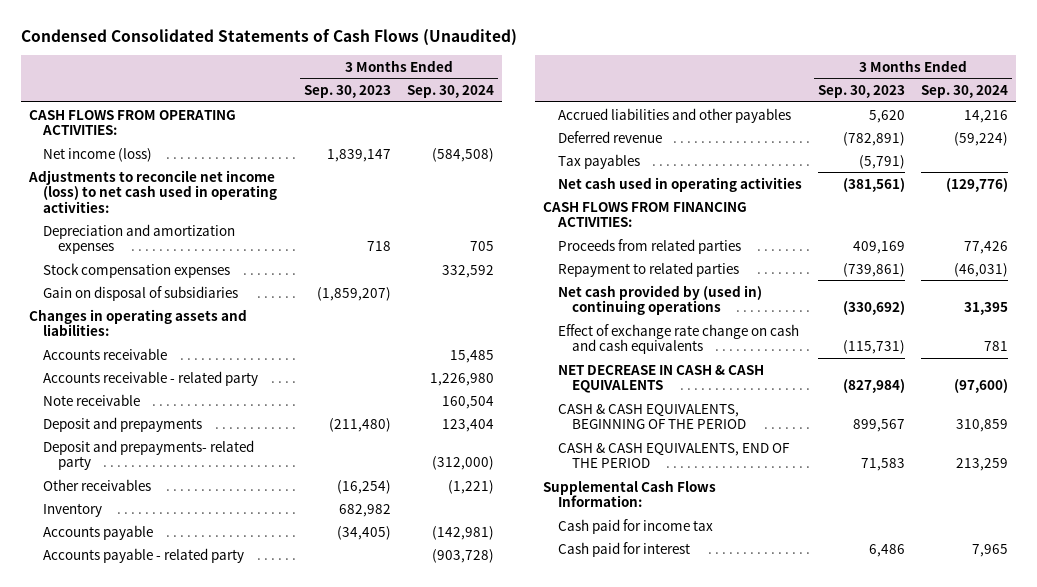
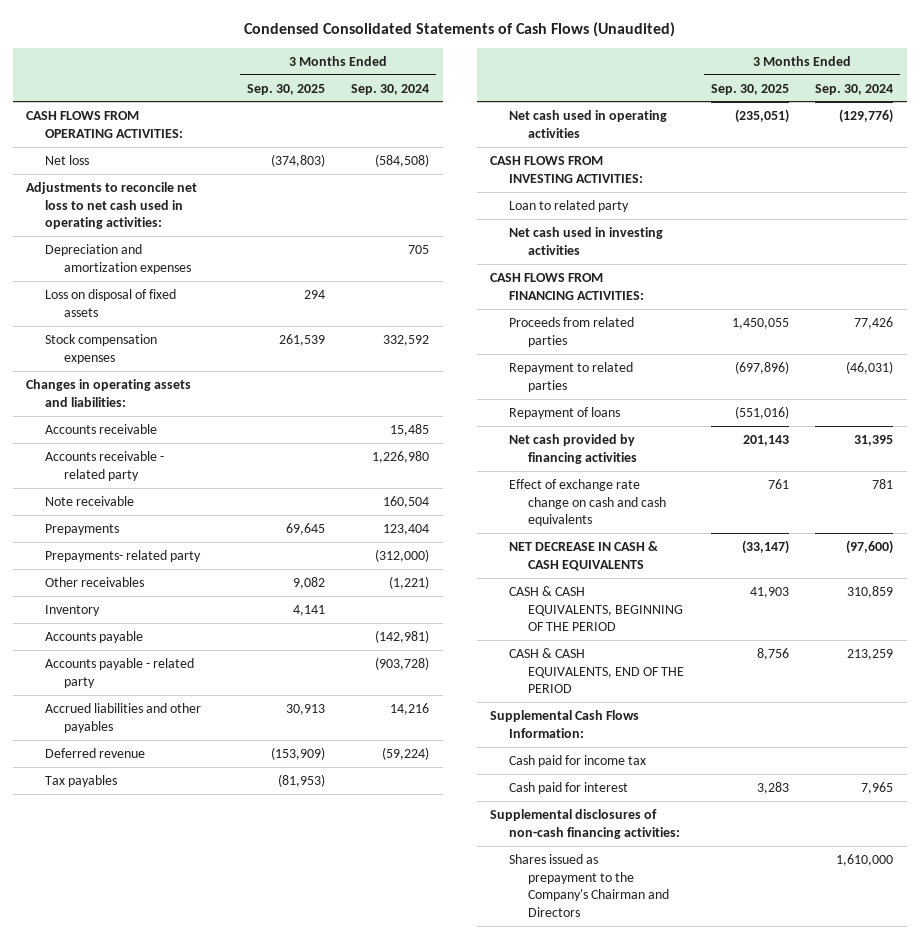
- | 3 Months Ended Sep. 30, 2023 | 3 Months Ended Sep. 30, 2024
+ | 3 Months Ended Sep. 30, 2025 | 3 Months Ended Sep. 30, 2024
- Net income (loss) | 1,839,147 | (584,508)
- Adjustments to reconcile net income (loss) to net cash used in operating activities:
+ Net loss | (374,803) | (584,508)
+ Adjustments to reconcile net loss to net cash used in operating activities:
+ Loss on disposal of fixed assets | 294 |
- Gain on disposal of subsidiaries | (1,859,207) |
- Deposit and prepayments | (211,480) | 123,404
- Deposit and prepayments- related party | | (312,000)
+ Prepayments | 69,645 | 123,404
+ Prepayments- related party | | (312,000)
+ CASH FLOWS FROM INVESTING ACTIVITIES:
+ Loan to related party
+ Net cash used in investing activities
- Net cash provided by (used in) continuing operations | (330,692) | 31,395
+ Repayment of loans | (551,016) |
+ Net cash provided by financing activities | 201,143 | 31,395
+ Supplemental disclosures of non-cash financing activities:
+ Shares issued as prepayment to the Company's Chairman and Directors | | 1,610,000

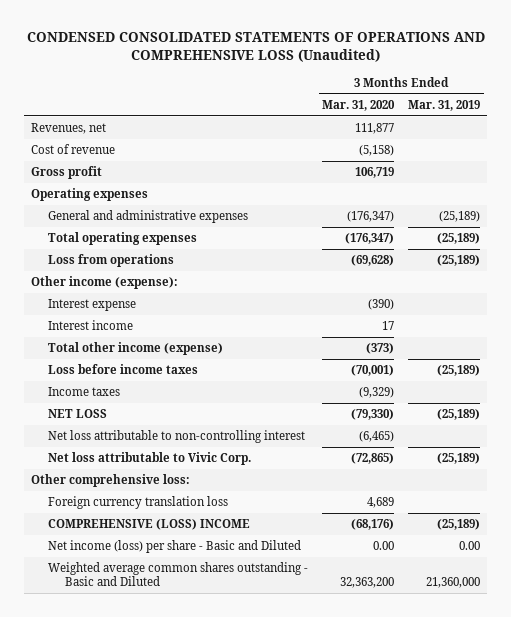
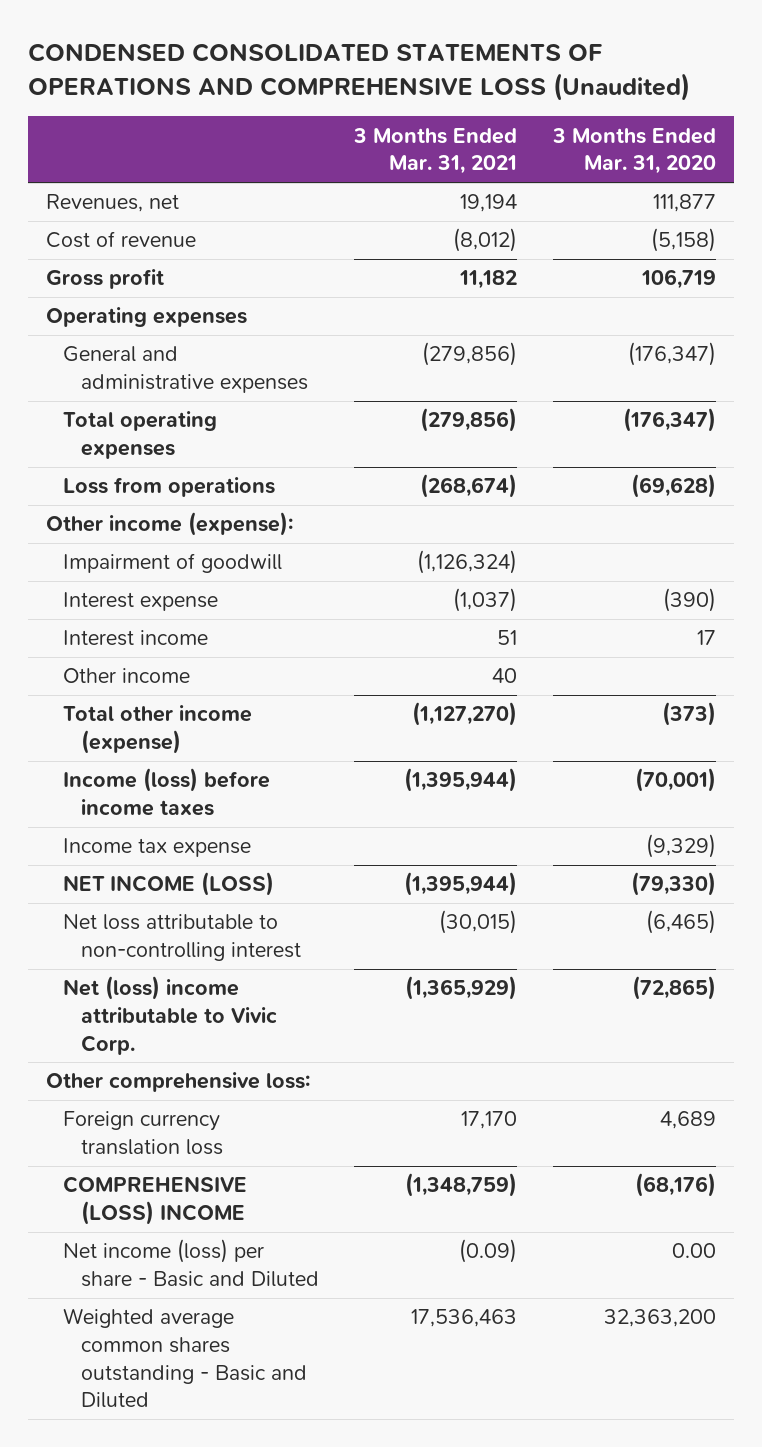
- | 3 Months Ended Mar. 31, 2020 | 3 Months Ended Mar. 31, 2019
+ | 3 Months Ended Mar. 31, 2021 | 3 Months Ended Mar. 31, 2020
+ Impairment of goodwill | (1,126,324) |
+ Other income | 40 |
- Loss before income taxes | (70,001) | (25,189)
- Income taxes | (9,329) |
- NET LOSS | (79,330) | (25,189)
+ Income (loss) before income taxes | (1,395,944) | (70,001)
+ Income tax expense | | (9,329)
+ NET INCOME (LOSS) | (1,395,944) | (79,330)
- Net loss attributable to Vivic Corp. | (72,865) | (25,189)
+ Net (loss) income attributable to Vivic Corp. | (1,365,929) | (72,865)

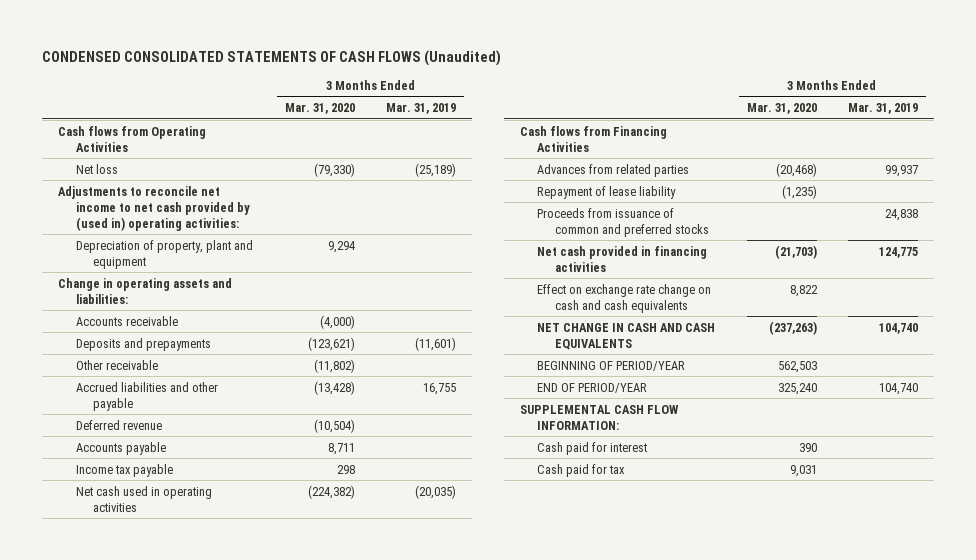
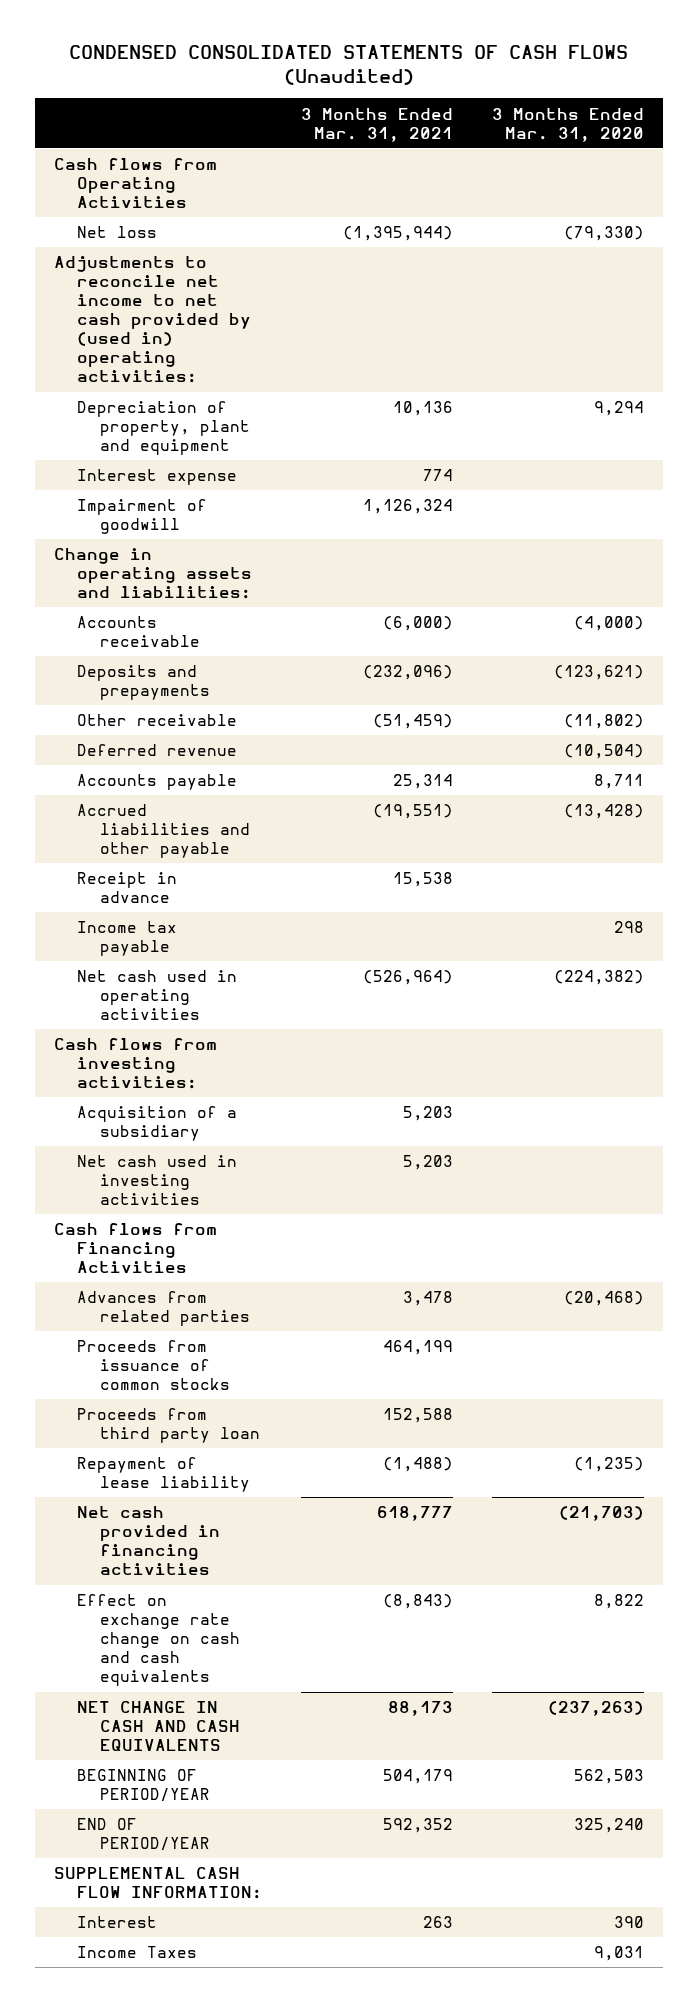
- | 3 Months Ended Mar. 31, 2020 | 3 Months Ended Mar. 31, 2019
+ | 3 Months Ended Mar. 31, 2021 | 3 Months Ended Mar. 31, 2020
+ Interest expense | 774 |
+ Impairment of goodwill | 1,126,324 |
moved down: Accrued liabilities and other payable | (19,551) | (13,428)
+ Receipt in advance | 15,538 |
+ Cash flows from investing activities:
+ Acquisition of a subsidiary | 5,203 |
+ Net cash used in investing activities | 5,203 |
+ Proceeds from issuance of common stocks | 464,199 |
+ Proceeds from third party loan | 152,588 |
- Proceeds from issuance of common and preferred stocks | | 24,838
- Cash paid for interest | 390 |
- Cash paid for tax | 9,031 |
+ Interest | 263 | 390
+ Income Taxes | | 9,031

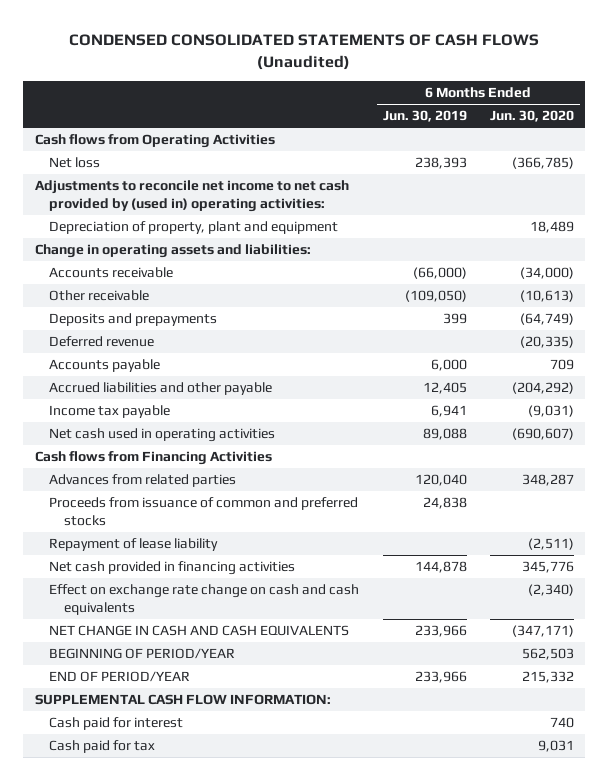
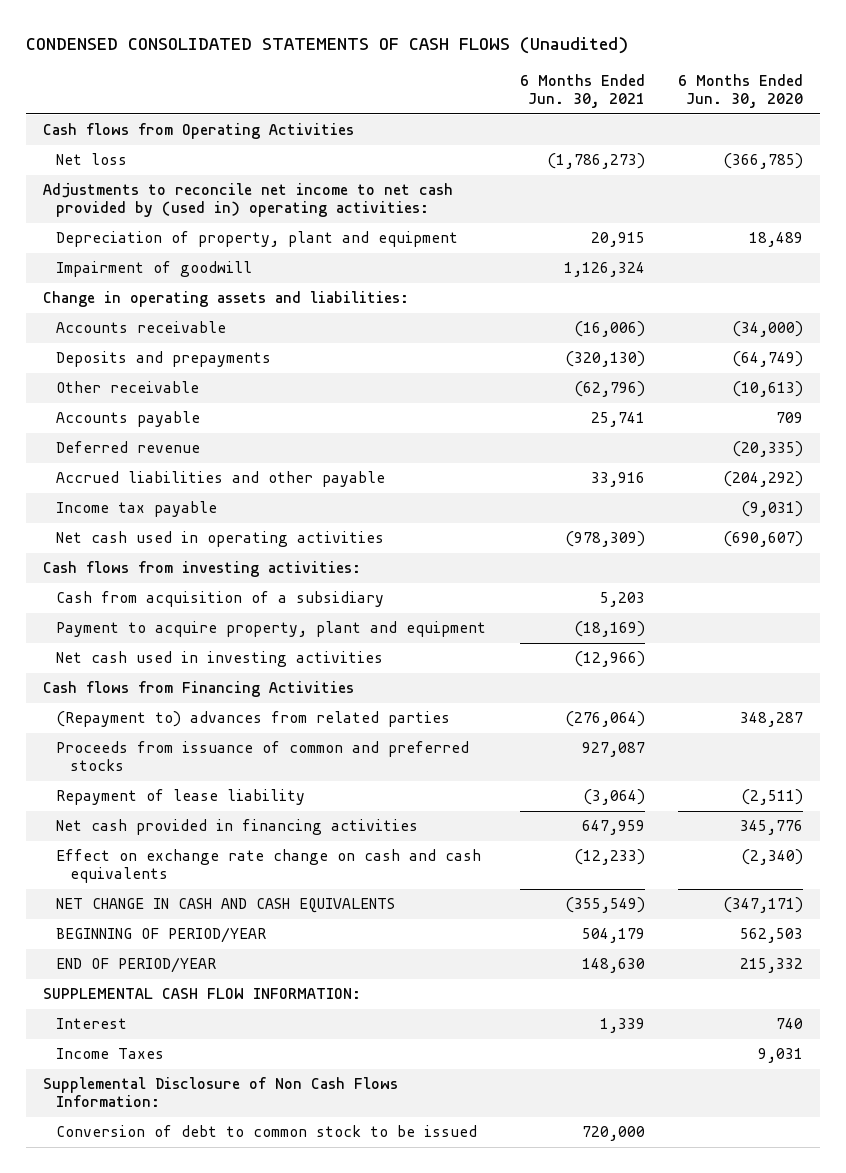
- | 6 Months Ended Jun. 30, 2019 | 6 Months Ended Jun. 30, 2020
+ | 6 Months Ended Jun. 30, 2021 | 6 Months Ended Jun. 30, 2020
+ Impairment of goodwill | 1,126,324 |
moved down: Other receivable | (62,796) | (10,613)
moved down: Deferred revenue | | (20,335)
+ Cash flows from investing activities:
+ Cash from acquisition of a subsidiary | 5,203 |
+ Payment to acquire property, plant and equipment | (18,169) |
+ Net cash used in investing activities | (12,966) |
- Advances from related parties | 120,040 | 348,287
+ (Repayment to) advances from related parties | (276,064) | 348,287
- Cash paid for interest | | 740
- Cash paid for tax | | 9,031
+ Interest | 1,339 | 740
+ Income Taxes | | 9,031
+ Supplemental Disclosure of Non Cash Flows Information:
+ Conversion of debt to common stock to be issued | 720,000 |

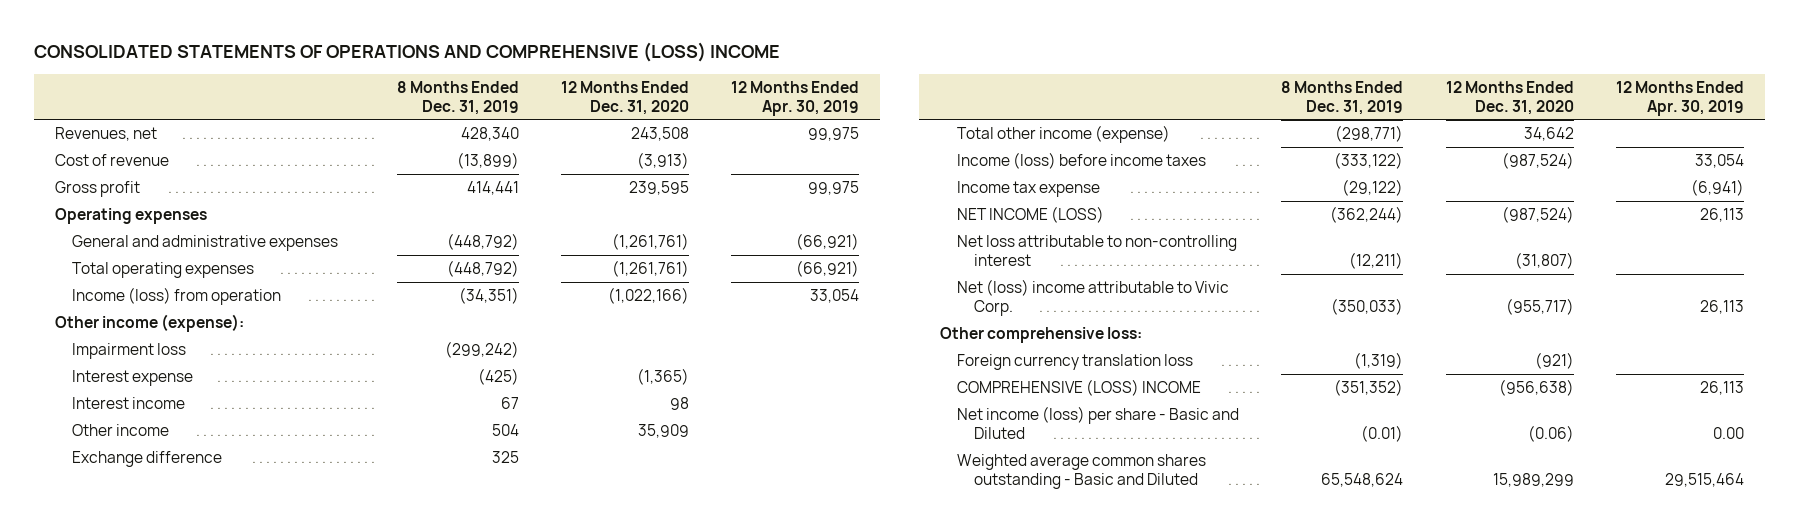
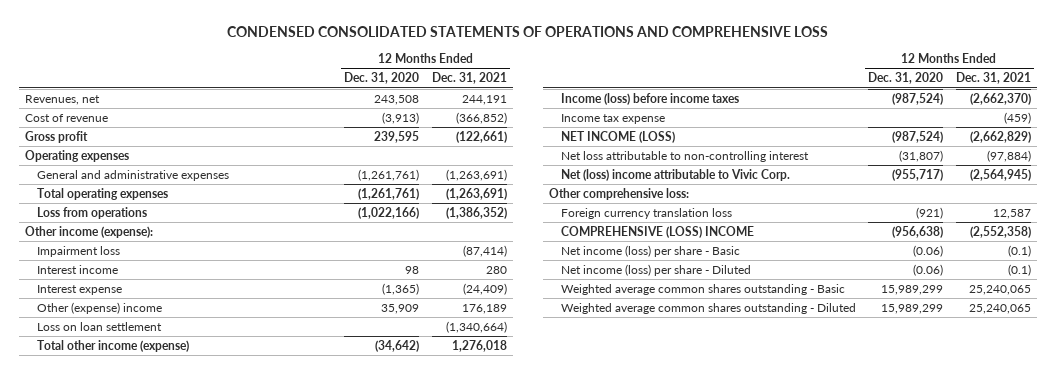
- CONSOLIDATED STATEMENTS OF OPERATIONS AND COMPREHENSIVE (LOSS) INCOME
+ CONDENSED CONSOLIDATED STATEMENTS OF OPERATIONS AND COMPREHENSIVE LOSS
- | 8 Months Ended Dec. 31, 2019 | 12 Months Ended Dec. 31, 2020 | 12 Months Ended Apr. 30, 2019
+ | 12 Months Ended Dec. 31, 2020 | 12 Months Ended Dec. 31, 2021
- Income (loss) from operation | (34,351) | (1,022,166) | 33,054
+ Loss from operations | (1,022,166) | (1,386,352)
- Other income | 504 | 35,909 |
- Exchange difference | 325 | |
- Total other income (expense) | (298,771) | 34,642 |
moved down: Interest expense | (1,365) | (24,409)
+ Other (expense) income | 35,909 | 176,189
+ Loss on loan settlement | | (1,340,664)
+ Total other income (expense) | (34,642) | 1,276,018
- Net income (loss) per share - Basic and Diluted | (0.01) | (0.06) | 0.00
- Weighted average common shares outstanding - Basic and Diluted | 65,548,624 | 15,989,299 | 29,515,464
+ Net income (loss) per share - Basic | (0.06) | (0.1)
+ Net income (loss) per share - Diluted | (0.06) | (0.1)
+ Weighted average common shares outstanding - Basic | 15,989,299 | 25,240,065
+ Weighted average common shares outstanding - Diluted | 15,989,299 | 25,240,065

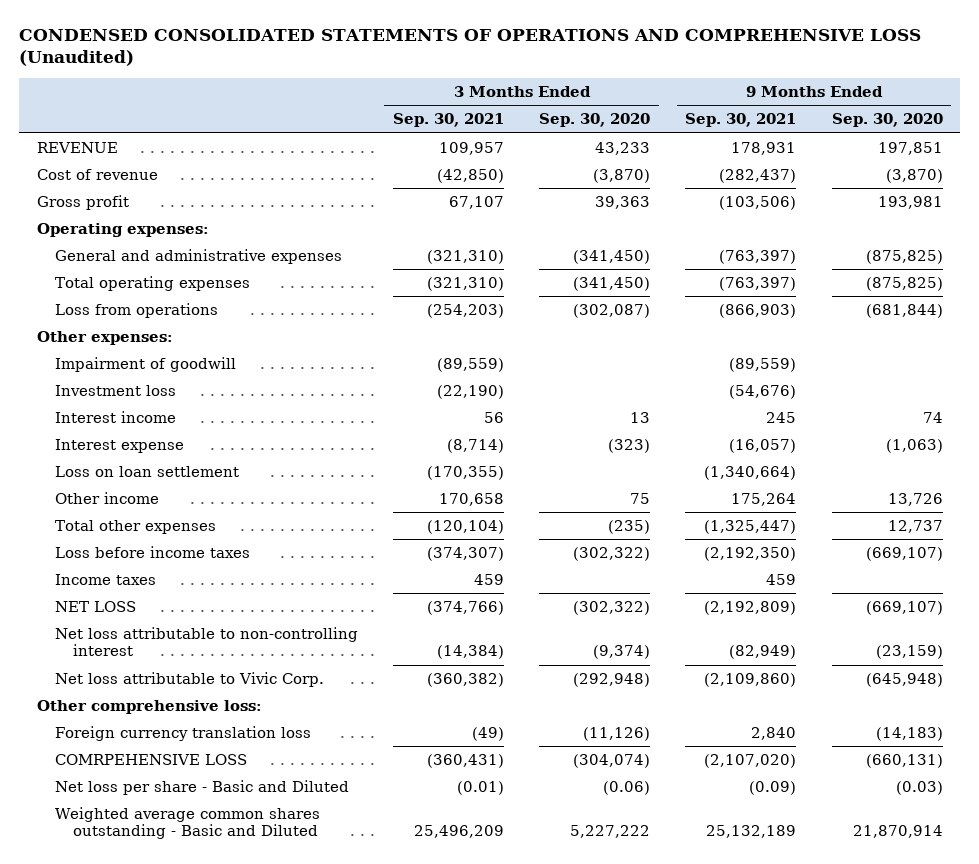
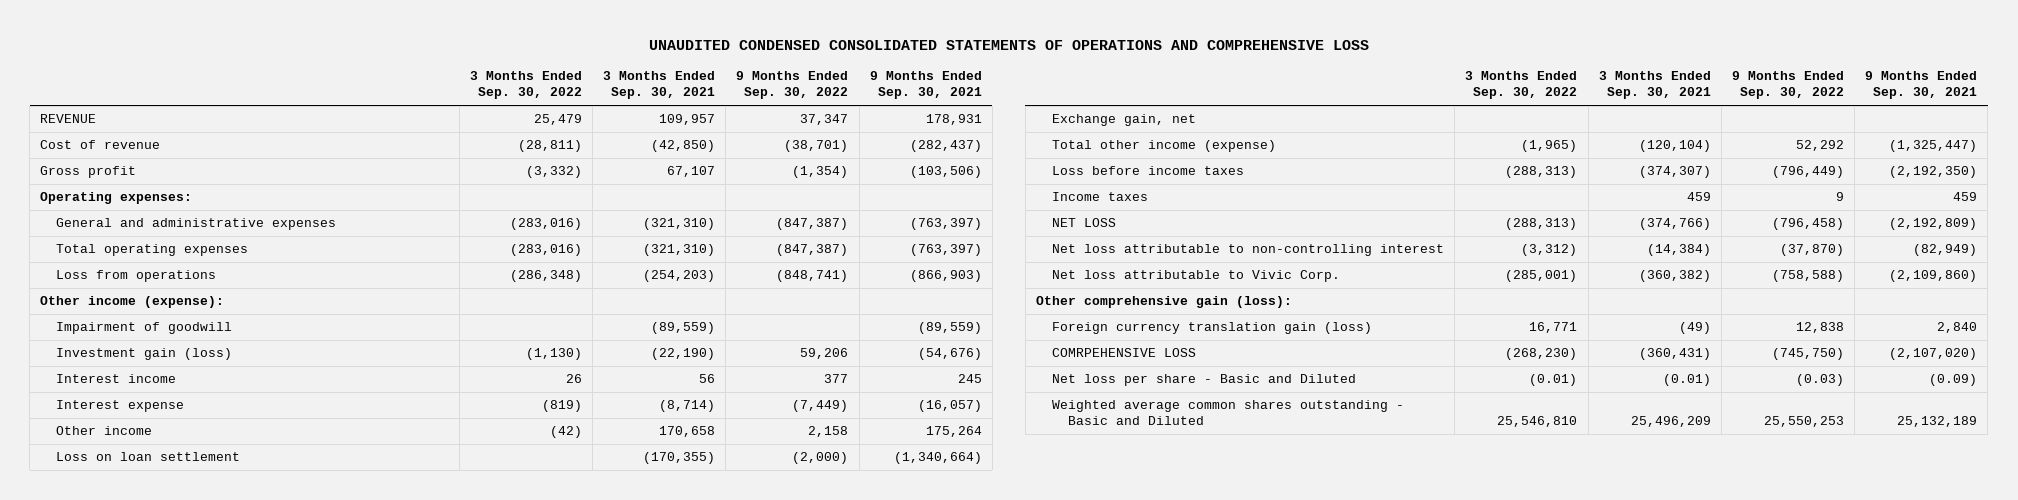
- CONDENSED CONSOLIDATED STATEMENTS OF OPERATIONS AND COMPREHENSIVE LOSS (Unaudited)
+ UNAUDITED CONDENSED CONSOLIDATED STATEMENTS OF OPERATIONS AND COMPREHENSIVE LOSS
- | 3 Months Ended Sep. 30, 2021 | 3 Months Ended Sep. 30, 2020 | 9 Months Ended Sep. 30, 2021 | 9 Months Ended Sep. 30, 2020
+ | 3 Months Ended Sep. 30, 2022 | 3 Months Ended Sep. 30, 2021 | 9 Months Ended Sep. 30, 2022 | 9 Months Ended Sep. 30, 2021
- Other expenses:
+ Other income (expense):
- Investment loss | (22,190) | | (54,676) |
+ Investment gain (loss) | (1,130) | (22,190) | 59,206 | (54,676)
- Total other expenses | (120,104) | (235) | (1,325,447) | 12,737
moved down: Loss on loan settlement | | (170,355) | (2,000) | (1,340,664)
+ Exchange gain, net
+ Total other income (expense) | (1,965) | (120,104) | 52,292 | (1,325,447)
- Other comprehensive loss:
- Foreign currency translation loss | (49) | (11,126) | 2,840 | (14,183)
+ Other comprehensive gain (loss):
+ Foreign currency translation gain (loss) | 16,771 | (49) | 12,838 | 2,840

